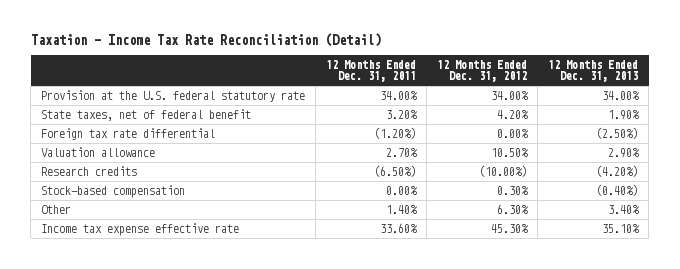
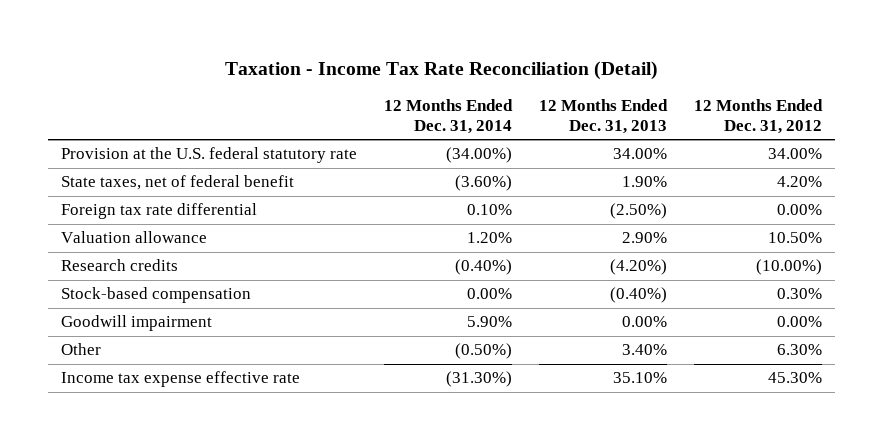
- | 12 Months Ended Dec. 31, 2011 | 12 Months Ended Dec. 31, 2012 | 12 Months Ended Dec. 31, 2013
+ | 12 Months Ended Dec. 31, 2014 | 12 Months Ended Dec. 31, 2013 | 12 Months Ended Dec. 31, 2012
+ Goodwill impairment | 5.90% | 0.00% | 0.00%

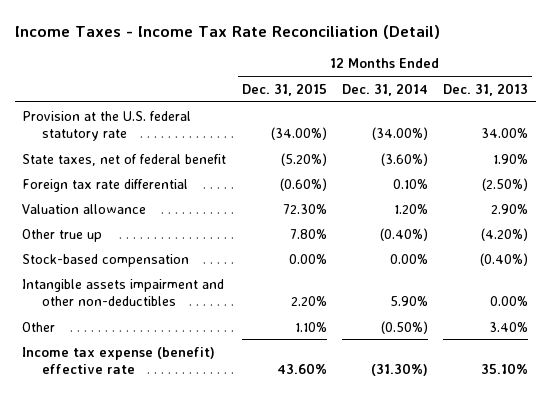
- Taxation - Income Tax Rate Reconciliation (Detail)
+ Income Taxes - Income Tax Rate Reconciliation (Detail)
- | 12 Months Ended Dec. 31, 2014 | 12 Months Ended Dec. 31, 2013 | 12 Months Ended Dec. 31, 2012
+ | 12 Months Ended Dec. 31, 2015 | 12 Months Ended Dec. 31, 2014 | 12 Months Ended Dec. 31, 2013
- Research credits | (0.40%) | (4.20%) | (10.00%)
+ Other true up | 7.80% | (0.40%) | (4.20%)
- Goodwill impairment | 5.90% | 0.00% | 0.00%
+ Intangible assets impairment and other non-deductibles | 2.20% | 5.90% | 0.00%
- Income tax expense effective rate | (31.30%) | 35.10% | 45.30%
+ Income tax expense (benefit) effective rate | 43.60% | (31.30%) | 35.10%

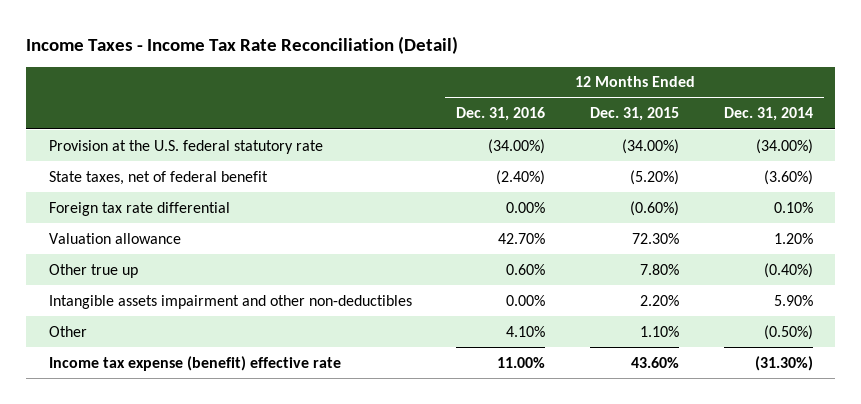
- | 12 Months Ended Dec. 31, 2015 | 12 Months Ended Dec. 31, 2014 | 12 Months Ended Dec. 31, 2013
+ | 12 Months Ended Dec. 31, 2016 | 12 Months Ended Dec. 31, 2015 | 12 Months Ended Dec. 31, 2014
- Stock-based compensation | 0.00% | 0.00% | (0.40%)

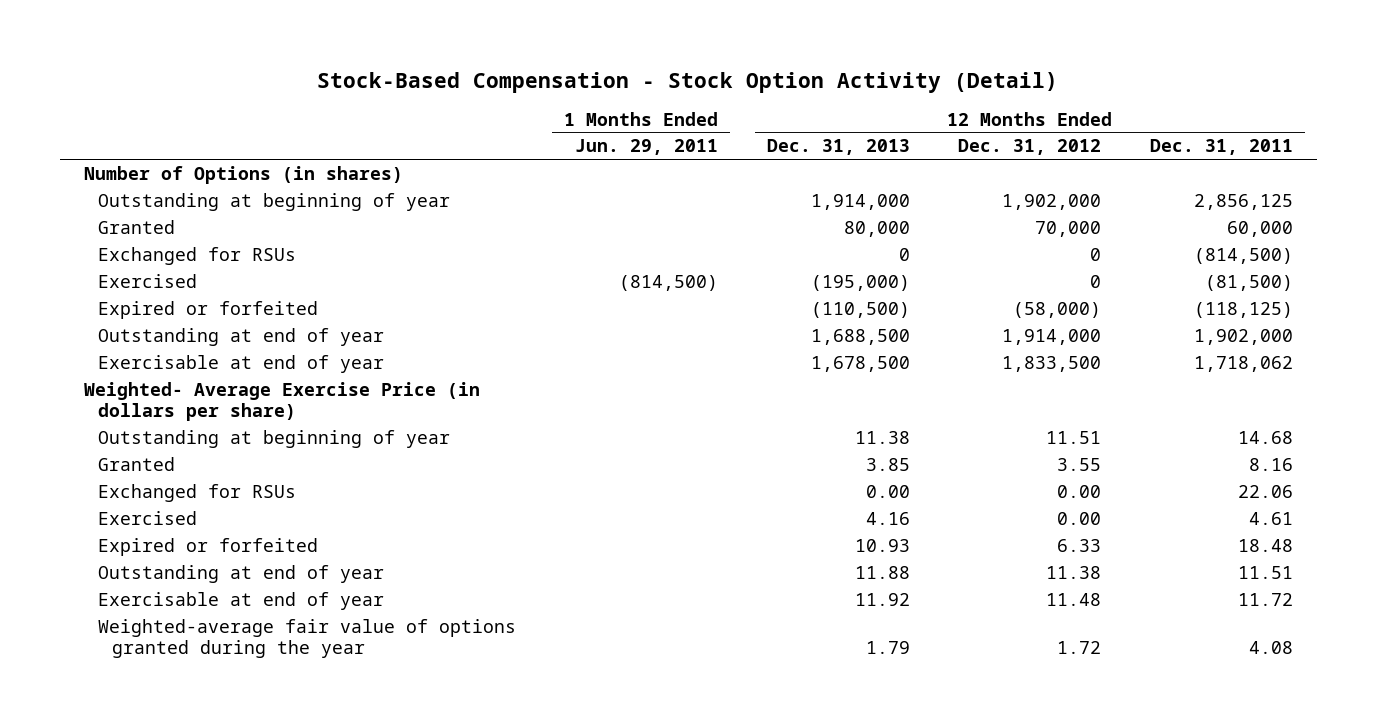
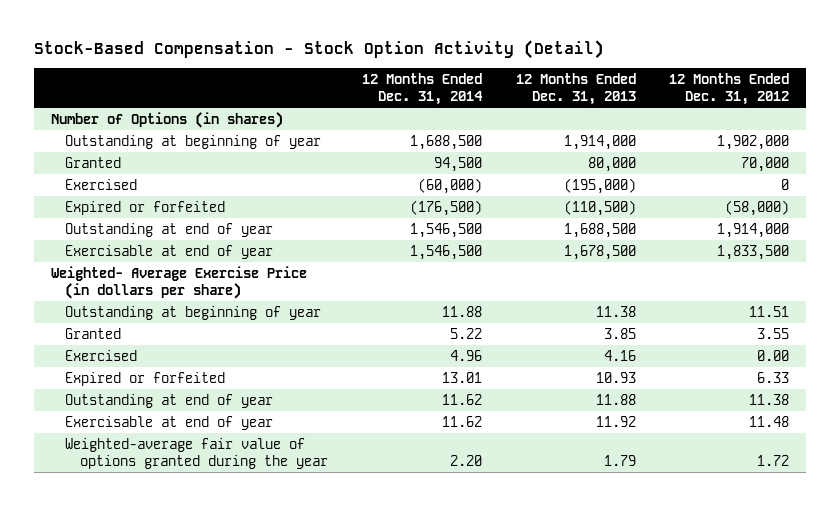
- | 1 Months Ended Jun. 29, 2011 | 12 Months Ended Dec. 31, 2013 | 12 Months Ended Dec. 31, 2012 | 12 Months Ended Dec. 31, 2011
+ | 12 Months Ended Dec. 31, 2014 | 12 Months Ended Dec. 31, 2013 | 12 Months Ended Dec. 31, 2012
- Exchanged for RSUs | | 0 | 0 | (814,500)
- Exchanged for RSUs | | 0.00 | 0.00 | 22.06

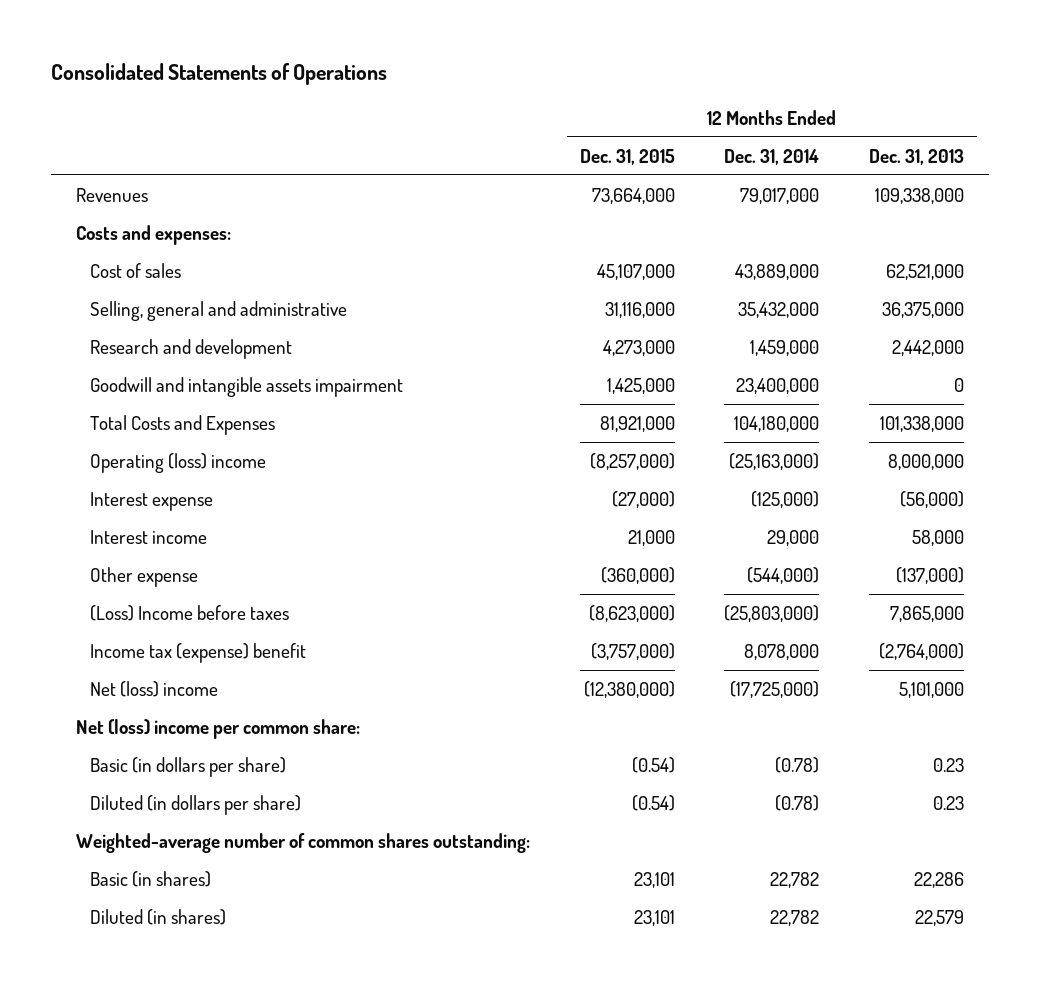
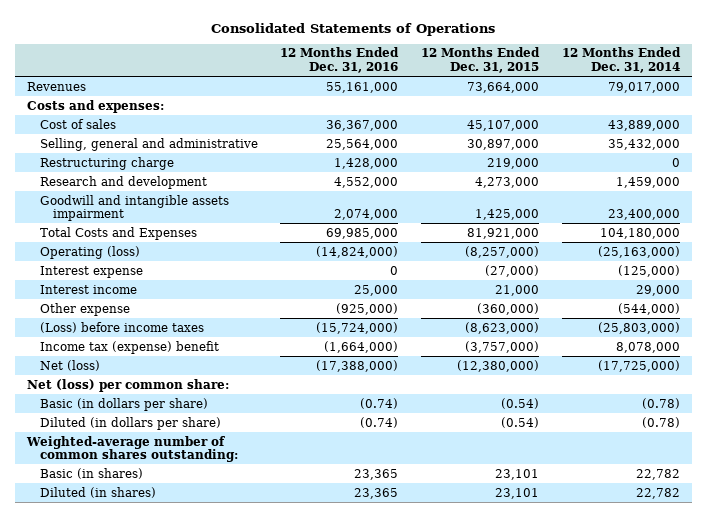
- | 12 Months Ended Dec. 31, 2015 | 12 Months Ended Dec. 31, 2014 | 12 Months Ended Dec. 31, 2013
+ | 12 Months Ended Dec. 31, 2016 | 12 Months Ended Dec. 31, 2015 | 12 Months Ended Dec. 31, 2014
- Selling, general and administrative | 31,116,000 | 35,432,000 | 36,375,000
+ Selling, general and administrative | 25,564,000 | 30,897,000 | 35,432,000
+ Restructuring charge | 1,428,000 | 219,000 | 0
- Operating (loss) income | (8,257,000) | (25,163,000) | 8,000,000
+ Operating (loss) | (14,824,000) | (8,257,000) | (25,163,000)
- (Loss) Income before taxes | (8,623,000) | (25,803,000) | 7,865,000
+ (Loss) before income taxes | (15,724,000) | (8,623,000) | (25,803,000)
- Net (loss) income | (12,380,000) | (17,725,000) | 5,101,000
- Net (loss) income per common share:
+ Net (loss) | (17,388,000) | (12,380,000) | (17,725,000)
+ Net (loss) per common share:

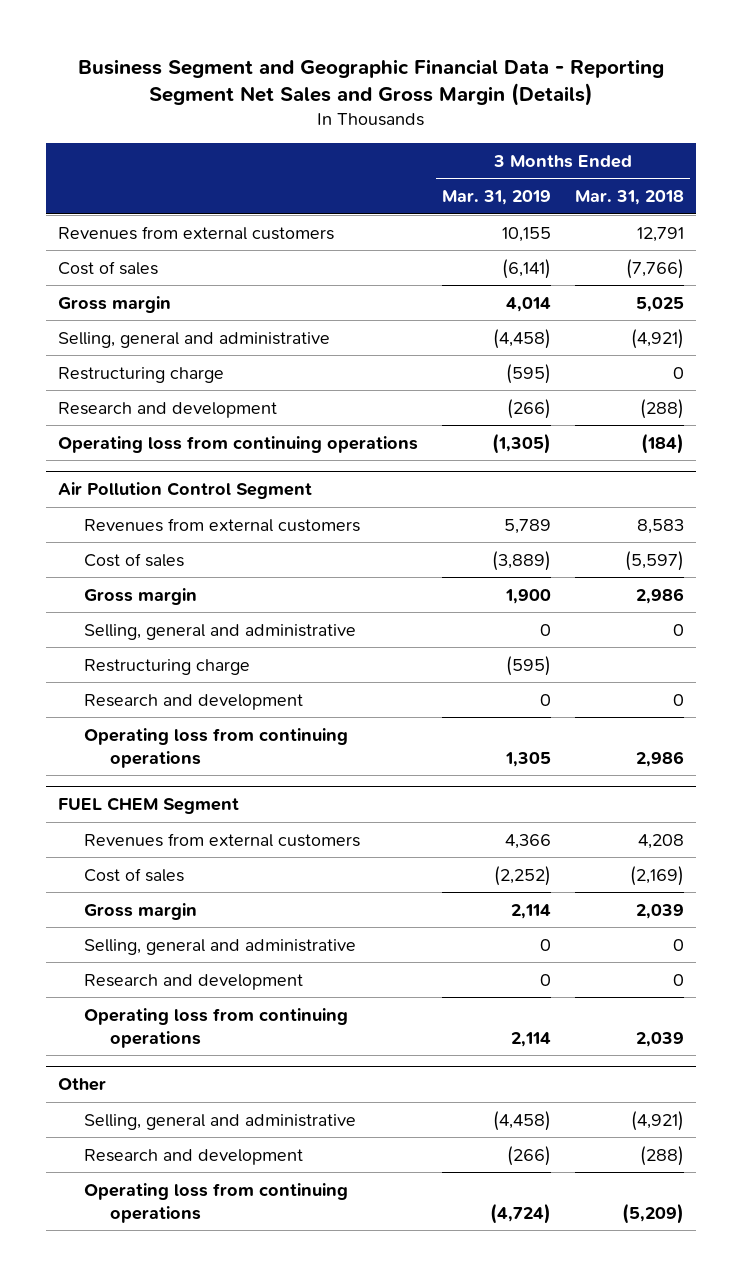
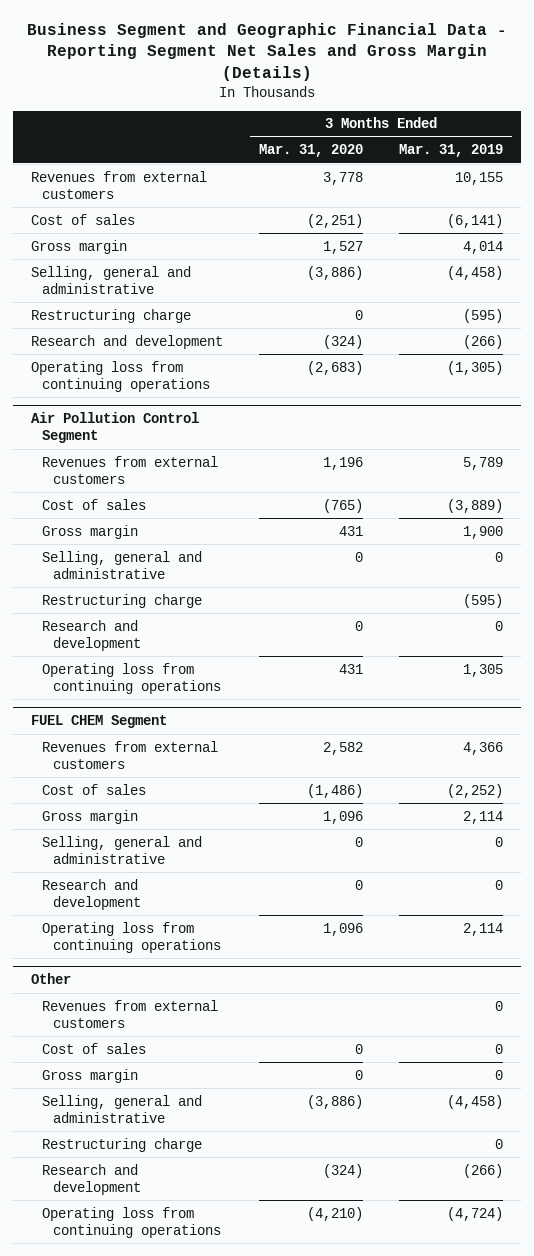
- | 3 Months Ended Mar. 31, 2019 | 3 Months Ended Mar. 31, 2018
+ | 3 Months Ended Mar. 31, 2020 | 3 Months Ended Mar. 31, 2019
@ Other
+ Revenues from external customers | | 0
+ Cost of sales | 0 | 0
+ Gross margin | 0 | 0
+ Restructuring charge | | 0

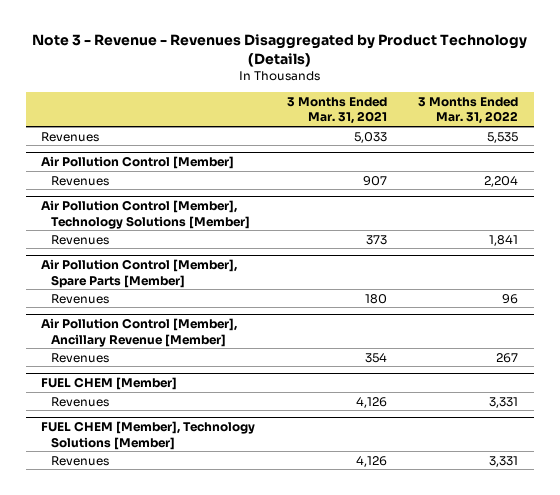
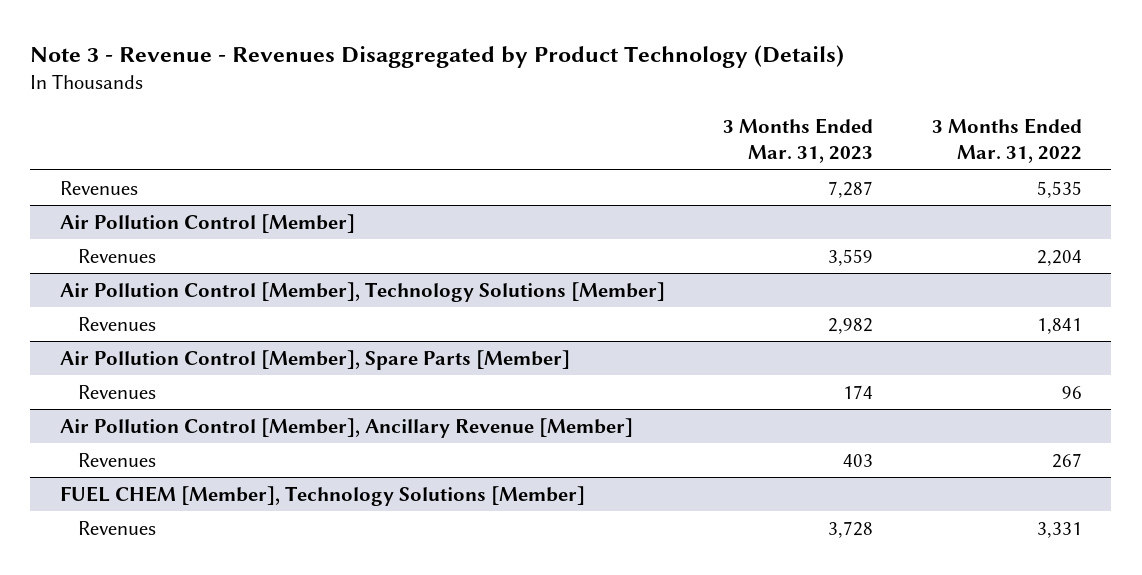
- | 3 Months Ended Mar. 31, 2021 | 3 Months Ended Mar. 31, 2022
+ | 3 Months Ended Mar. 31, 2023 | 3 Months Ended Mar. 31, 2022
- FUEL CHEM [Member]
- Revenues | 4,126 | 3,331

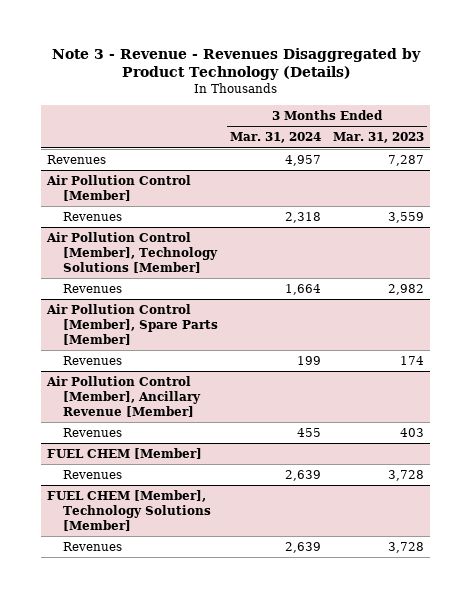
- | 3 Months Ended Mar. 31, 2023 | 3 Months Ended Mar. 31, 2022
+ | 3 Months Ended Mar. 31, 2024 | 3 Months Ended Mar. 31, 2023
+ FUEL CHEM [Member]
+ Revenues | 2,639 | 3,728

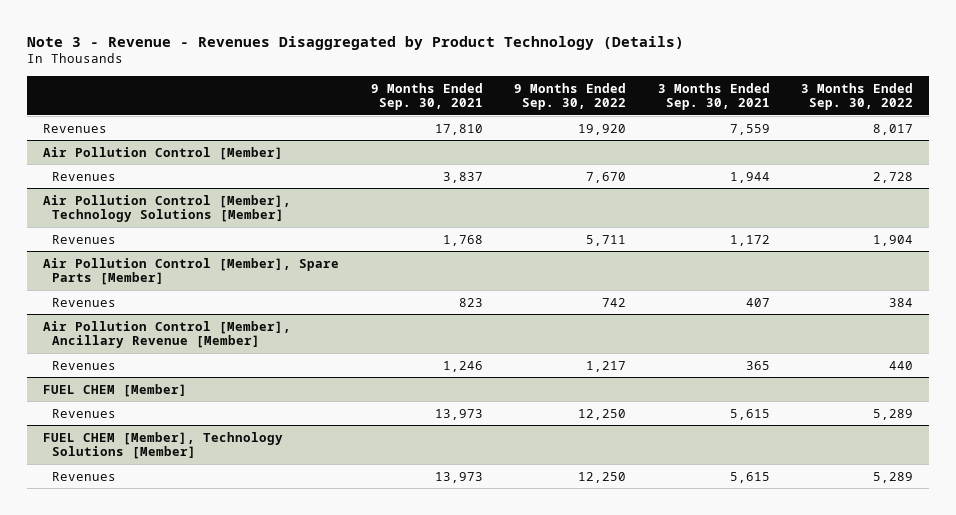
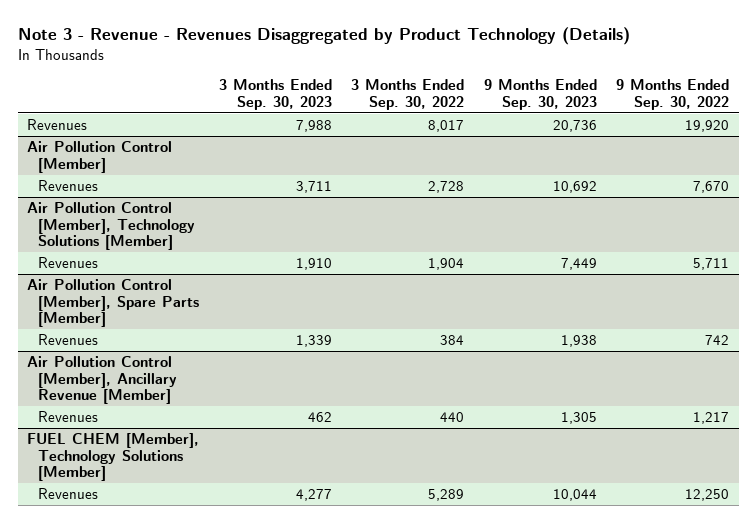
- | 9 Months Ended Sep. 30, 2021 | 9 Months Ended Sep. 30, 2022 | 3 Months Ended Sep. 30, 2021 | 3 Months Ended Sep. 30, 2022
+ | 3 Months Ended Sep. 30, 2023 | 3 Months Ended Sep. 30, 2022 | 9 Months Ended Sep. 30, 2023 | 9 Months Ended Sep. 30, 2022
- FUEL CHEM [Member]
- Revenues | 13,973 | 12,250 | 5,615 | 5,289

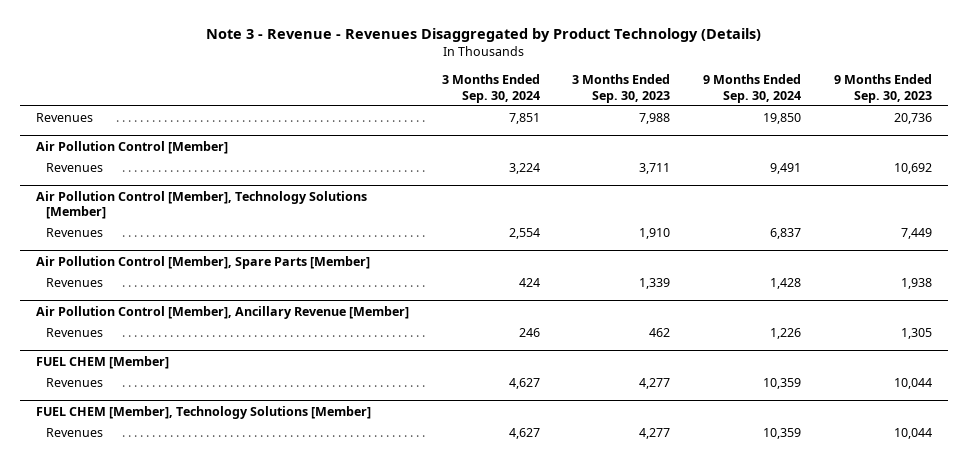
- | 3 Months Ended Sep. 30, 2023 | 3 Months Ended Sep. 30, 2022 | 9 Months Ended Sep. 30, 2023 | 9 Months Ended Sep. 30, 2022
+ | 3 Months Ended Sep. 30, 2024 | 3 Months Ended Sep. 30, 2023 | 9 Months Ended Sep. 30, 2024 | 9 Months Ended Sep. 30, 2023
+ FUEL CHEM [Member]
+ Revenues | 4,627 | 4,277 | 10,359 | 10,044

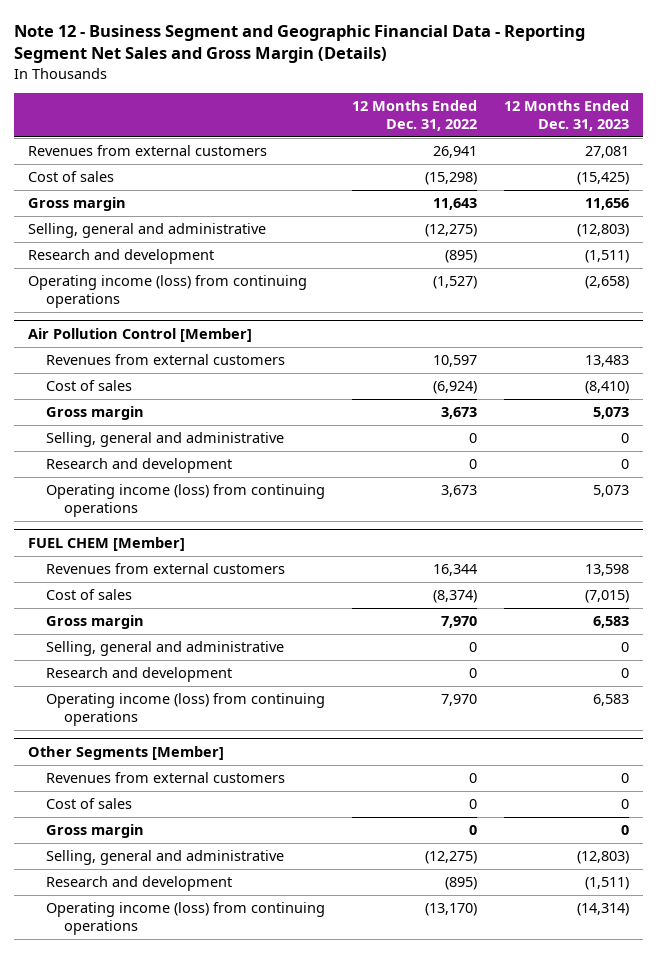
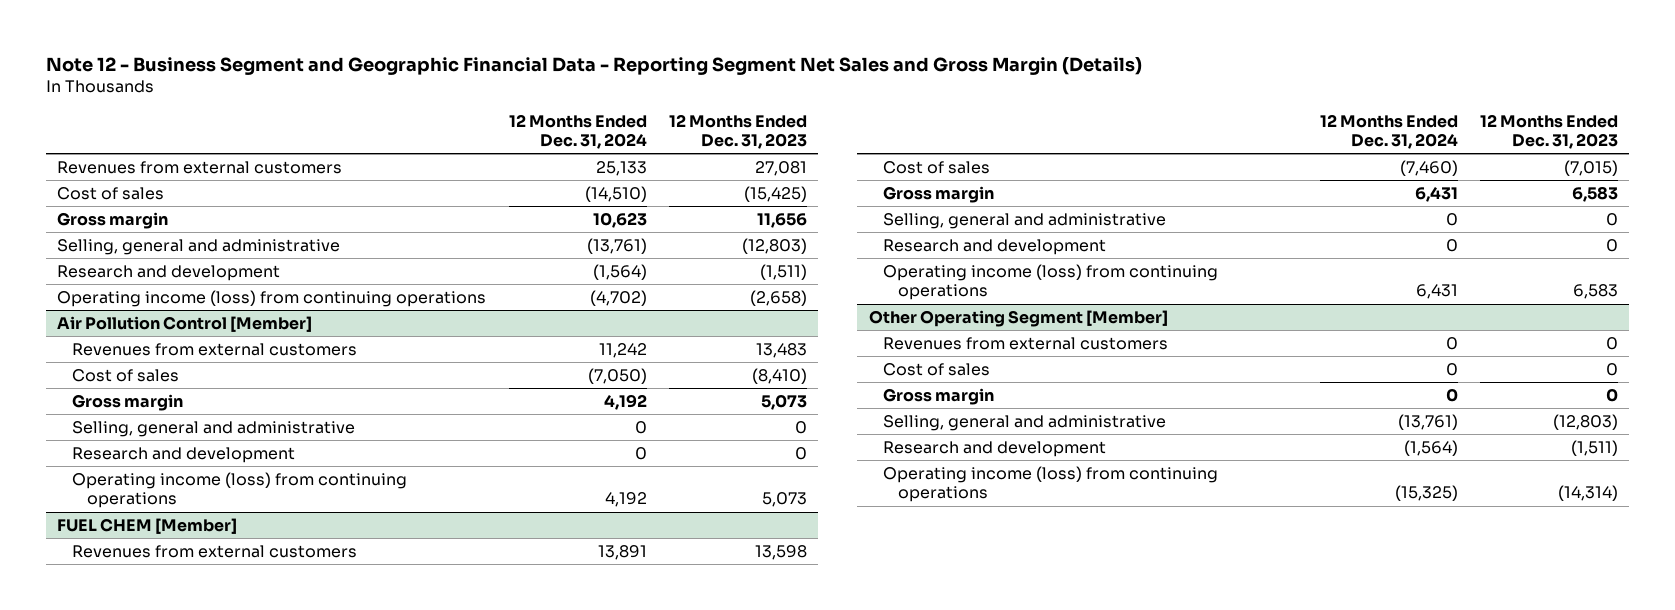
- | 12 Months Ended Dec. 31, 2022 | 12 Months Ended Dec. 31, 2023
+ | 12 Months Ended Dec. 31, 2024 | 12 Months Ended Dec. 31, 2023
- Other Segments [Member]
+ Other Operating Segment [Member]

